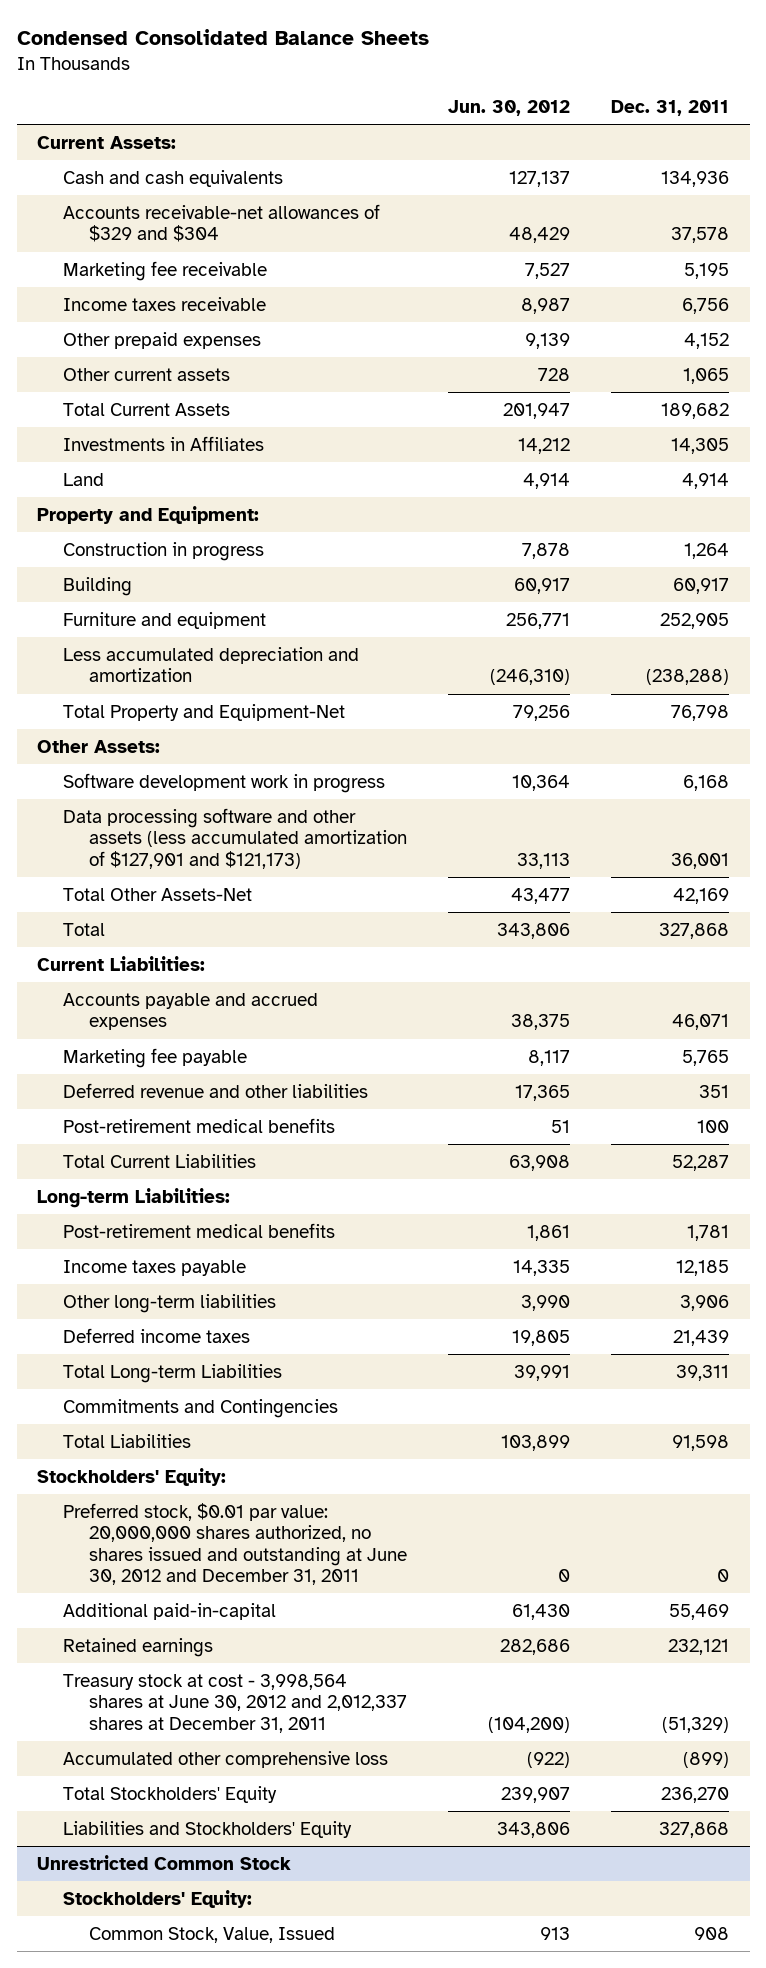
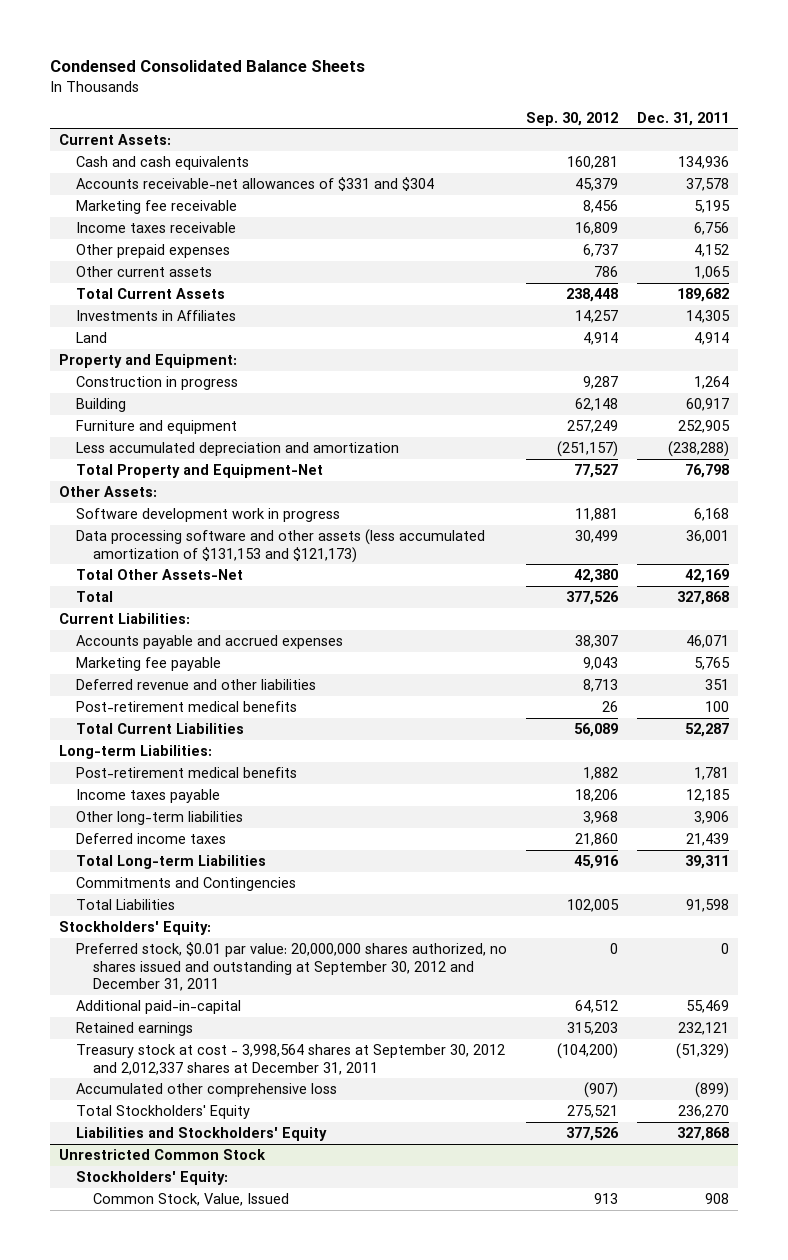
- | Jun. 30, 2012 | Dec. 31, 2011
+ | Sep. 30, 2012 | Dec. 31, 2011
- Accounts receivable-net allowances of $329 and $304 | 48,429 | 37,578
+ Accounts receivable-net allowances of $331 and $304 | 45,379 | 37,578
- Data processing software and other assets (less accumulated amortization of $127,901 and $121,173) | 33,113 | 36,001
+ Data processing software and other assets (less accumulated amortization of $131,153 and $121,173) | 30,499 | 36,001
- Preferred stock, $0.01 par value: 20,000,000 shares authorized, no shares issued and outstanding at June 30, 2012 and December 31, 2011 | 0 | 0
+ Preferred stock, $0.01 par value: 20,000,000 shares authorized, no shares issued and outstanding at September 30, 2012 and December 31, 2011 | 0 | 0
- Treasury stock at cost - 3,998,564 shares at June 30, 2012 and 2,012,337 shares at December 31, 2011 | (104,200) | (51,329)
+ Treasury stock at cost - 3,998,564 shares at September 30, 2012 and 2,012,337 shares at December 31, 2011 | (104,200) | (51,329)

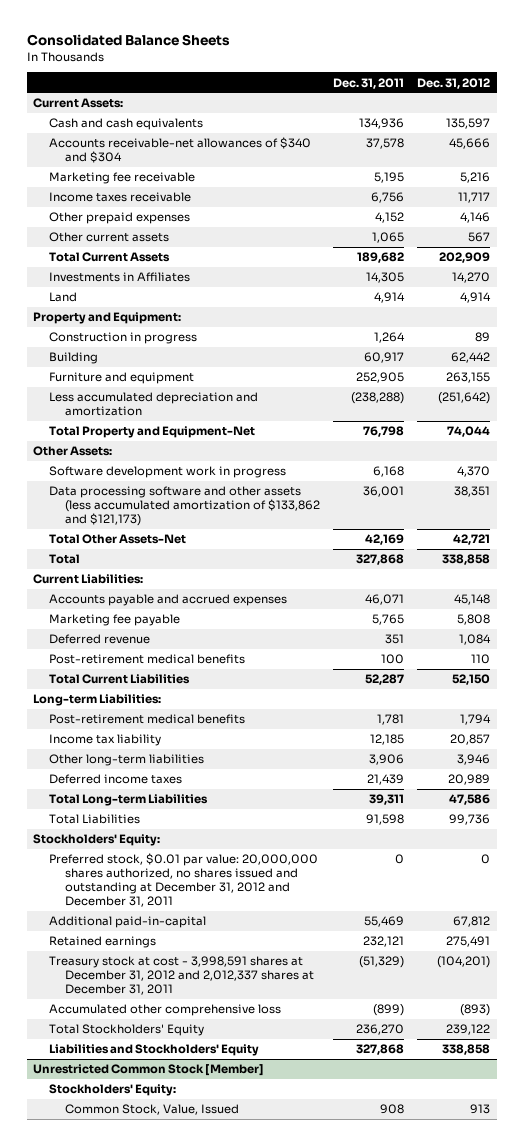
- Condensed Consolidated Balance Sheets
+ Consolidated Balance Sheets
- | Sep. 30, 2012 | Dec. 31, 2011
+ | Dec. 31, 2011 | Dec. 31, 2012
- Accounts receivable-net allowances of $331 and $304 | 45,379 | 37,578
+ Accounts receivable-net allowances of $340 and $304 | 37,578 | 45,666
- Data processing software and other assets (less accumulated amortization of $131,153 and $121,173) | 30,499 | 36,001
+ Data processing software and other assets (less accumulated amortization of $133,862 and $121,173) | 36,001 | 38,351
- Deferred revenue and other liabilities | 8,713 | 351
+ Deferred revenue | 351 | 1,084
- Income taxes payable | 18,206 | 12,185
+ Income tax liability | 12,185 | 20,857
- Commitments and Contingencies
- Preferred stock, $0.01 par value: 20,000,000 shares authorized, no shares issued and outstanding at September 30, 2012 and December 31, 2011 | 0 | 0
+ Preferred stock, $0.01 par value: 20,000,000 shares authorized, no shares issued and outstanding at December 31, 2012 and December 31, 2011 | 0 | 0
- Treasury stock at cost - 3,998,564 shares at September 30, 2012 and 2,012,337 shares at December 31, 2011 | (104,200) | (51,329)
+ Treasury stock at cost - 3,998,591 shares at December 31, 2012 and 2,012,337 shares at December 31, 2011 | (51,329) | (104,201)
- Unrestricted Common Stock
+ Unrestricted Common Stock [Member]

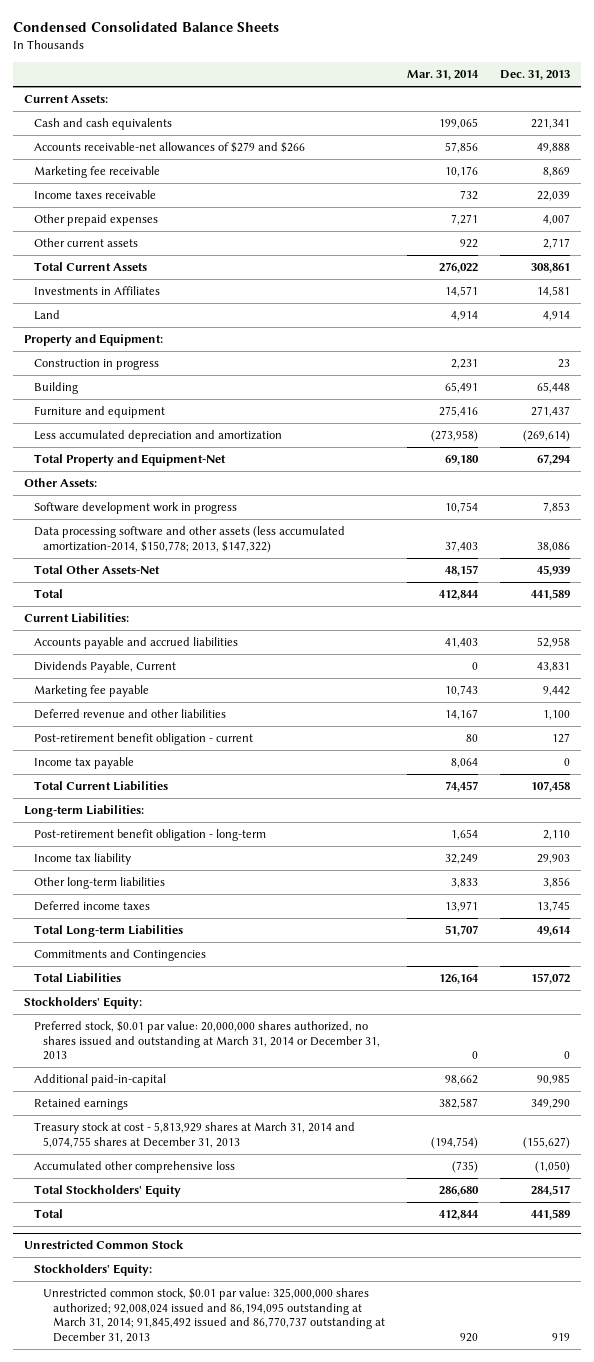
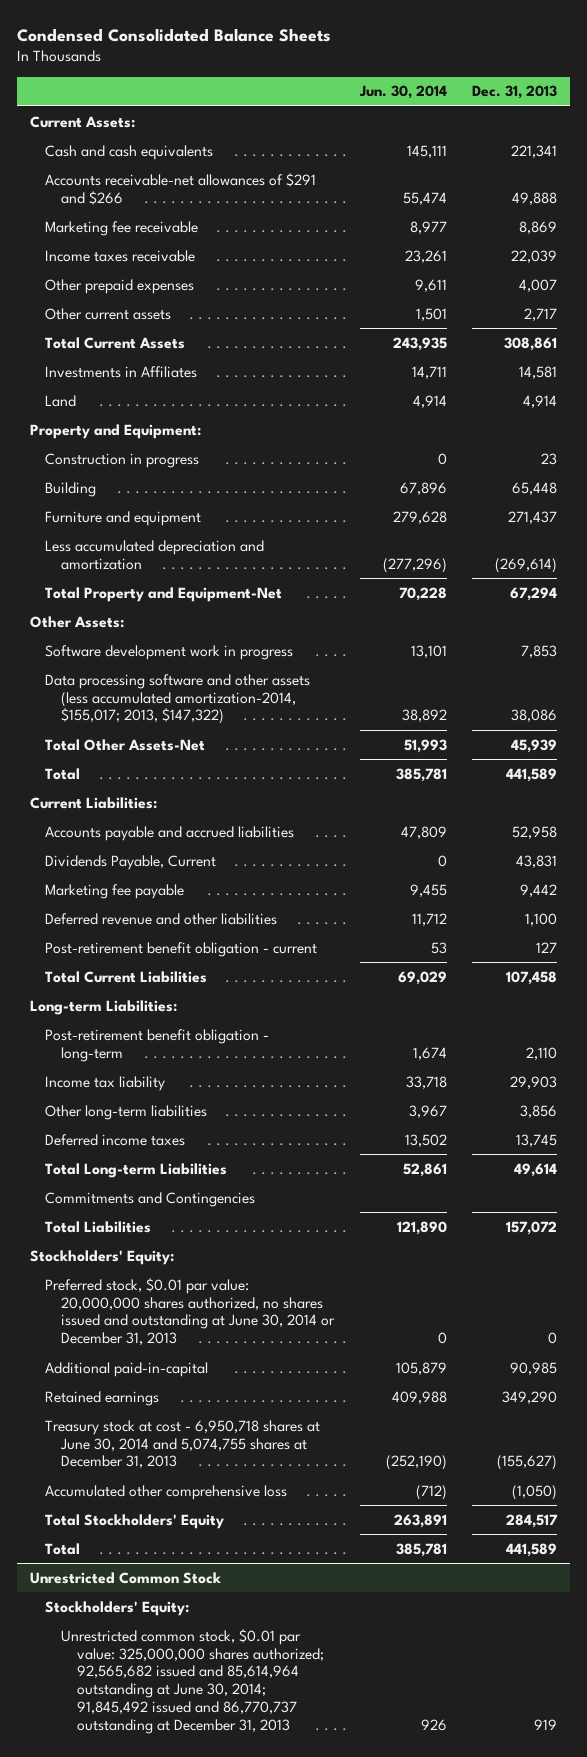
- | Mar. 31, 2014 | Dec. 31, 2013
+ | Jun. 30, 2014 | Dec. 31, 2013
- Accounts receivable-net allowances of $279 and $266 | 57,856 | 49,888
+ Accounts receivable-net allowances of $291 and $266 | 55,474 | 49,888
- Data processing software and other assets (less accumulated amortization-2014, $150,778; 2013, $147,322) | 37,403 | 38,086
+ Data processing software and other assets (less accumulated amortization-2014, $155,017; 2013, $147,322) | 38,892 | 38,086
- Income tax payable | 8,064 | 0
- Preferred stock, $0.01 par value: 20,000,000 shares authorized, no shares issued and outstanding at March 31, 2014 or December 31, 2013 | 0 | 0
+ Preferred stock, $0.01 par value: 20,000,000 shares authorized, no shares issued and outstanding at June 30, 2014 or December 31, 2013 | 0 | 0
- Treasury stock at cost - 5,813,929 shares at March 31, 2014 and 5,074,755 shares at December 31, 2013 | (194,754) | (155,627)
+ Treasury stock at cost - 6,950,718 shares at June 30, 2014 and 5,074,755 shares at December 31, 2013 | (252,190) | (155,627)
@ Unrestricted Common Stock
- Unrestricted common stock, $0.01 par value: 325,000,000 shares authorized; 92,008,024 issued and 86,194,095 outstanding at March 31, 2014; 91,845,492 issued and 86,770,737 outstanding at December 31, 2013 | 920 | 919
+ Unrestricted common stock, $0.01 par value: 325,000,000 shares authorized; 92,565,682 issued and 85,614,964 outstanding at June 30, 2014; 91,845,492 issued and 86,770,737 outstanding at December 31, 2013 | 926 | 919

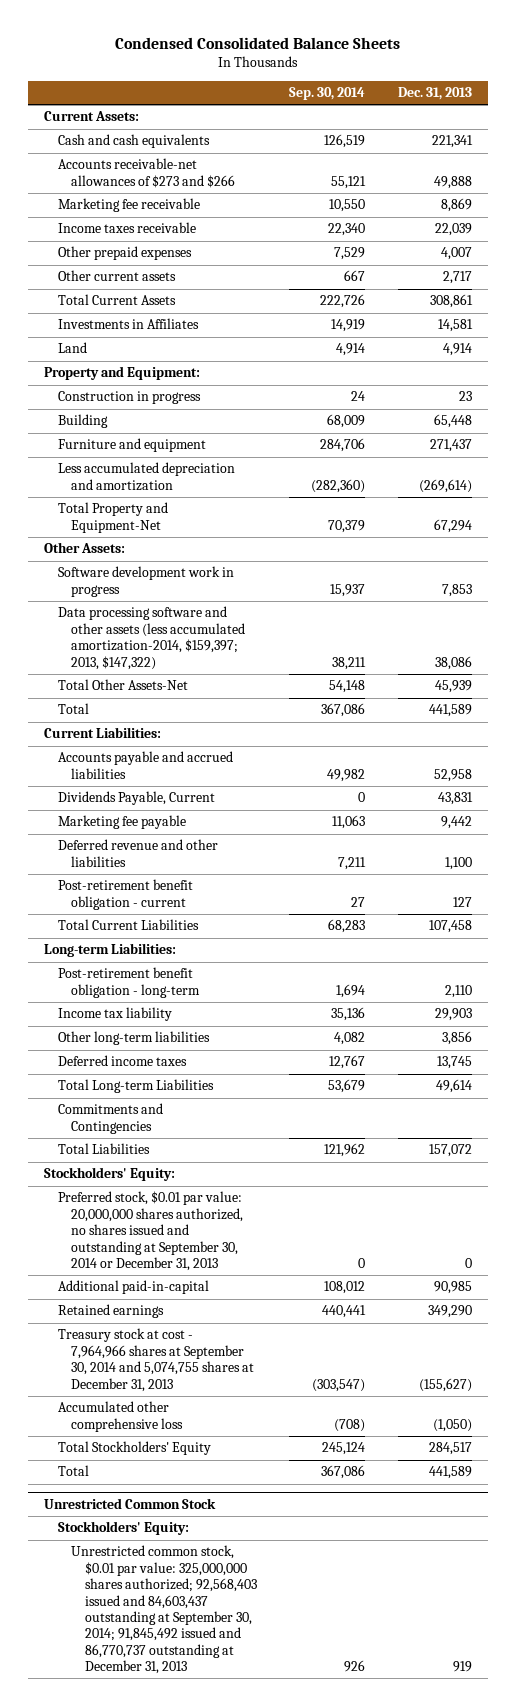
- | Jun. 30, 2014 | Dec. 31, 2013
+ | Sep. 30, 2014 | Dec. 31, 2013
- Accounts receivable-net allowances of $291 and $266 | 55,474 | 49,888
+ Accounts receivable-net allowances of $273 and $266 | 55,121 | 49,888
- Data processing software and other assets (less accumulated amortization-2014, $155,017; 2013, $147,322) | 38,892 | 38,086
+ Data processing software and other assets (less accumulated amortization-2014, $159,397; 2013, $147,322) | 38,211 | 38,086
- Preferred stock, $0.01 par value: 20,000,000 shares authorized, no shares issued and outstanding at June 30, 2014 or December 31, 2013 | 0 | 0
+ Preferred stock, $0.01 par value: 20,000,000 shares authorized, no shares issued and outstanding at September 30, 2014 or December 31, 2013 | 0 | 0
- Treasury stock at cost - 6,950,718 shares at June 30, 2014 and 5,074,755 shares at December 31, 2013 | (252,190) | (155,627)
+ Treasury stock at cost - 7,964,966 shares at September 30, 2014 and 5,074,755 shares at December 31, 2013 | (303,547) | (155,627)
@ Unrestricted Common Stock
- Unrestricted common stock, $0.01 par value: 325,000,000 shares authorized; 92,565,682 issued and 85,614,964 outstanding at June 30, 2014; 91,845,492 issued and 86,770,737 outstanding at December 31, 2013 | 926 | 919
+ Unrestricted common stock, $0.01 par value: 325,000,000 shares authorized; 92,568,403 issued and 84,603,437 outstanding at September 30, 2014; 91,845,492 issued and 86,770,737 outstanding at December 31, 2013 | 926 | 919

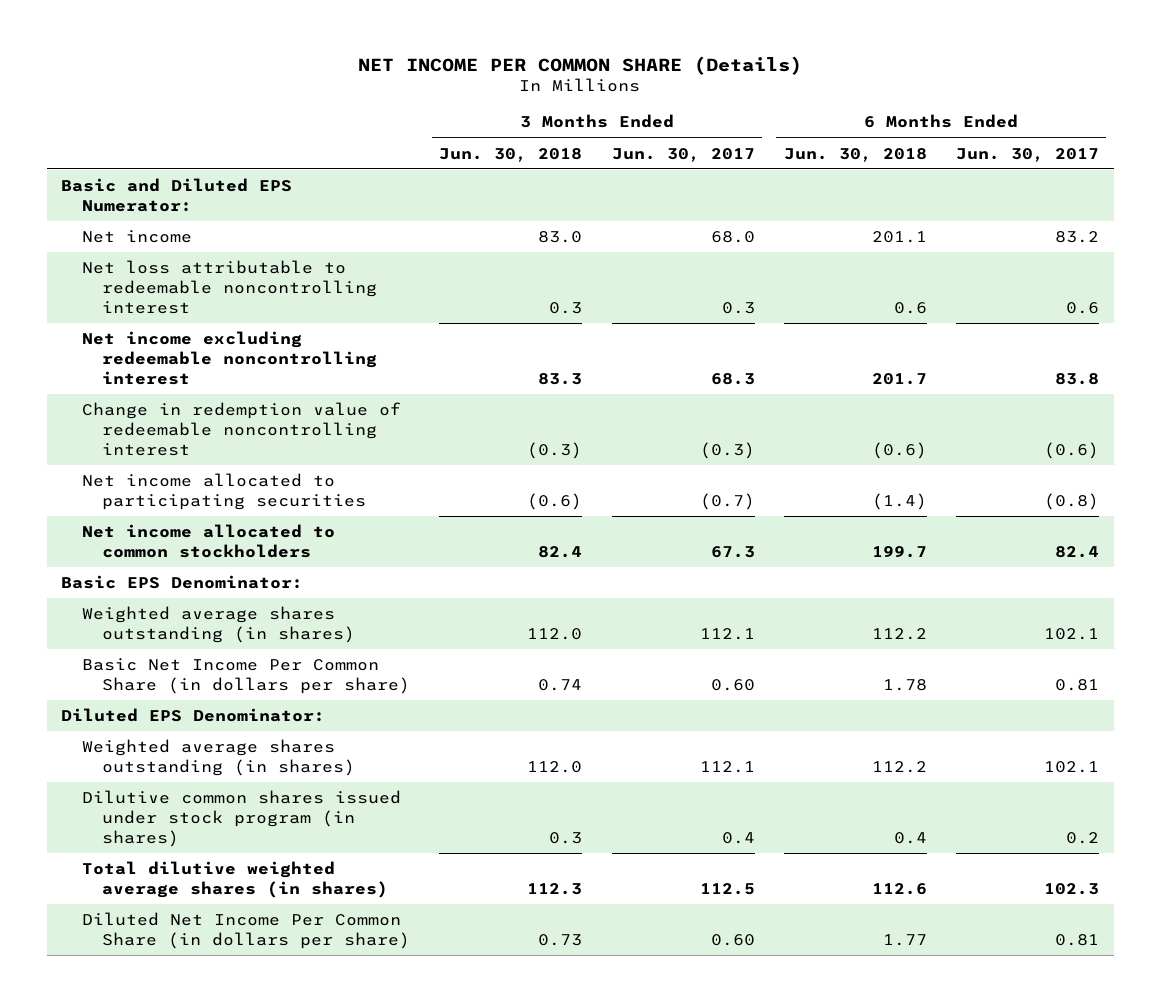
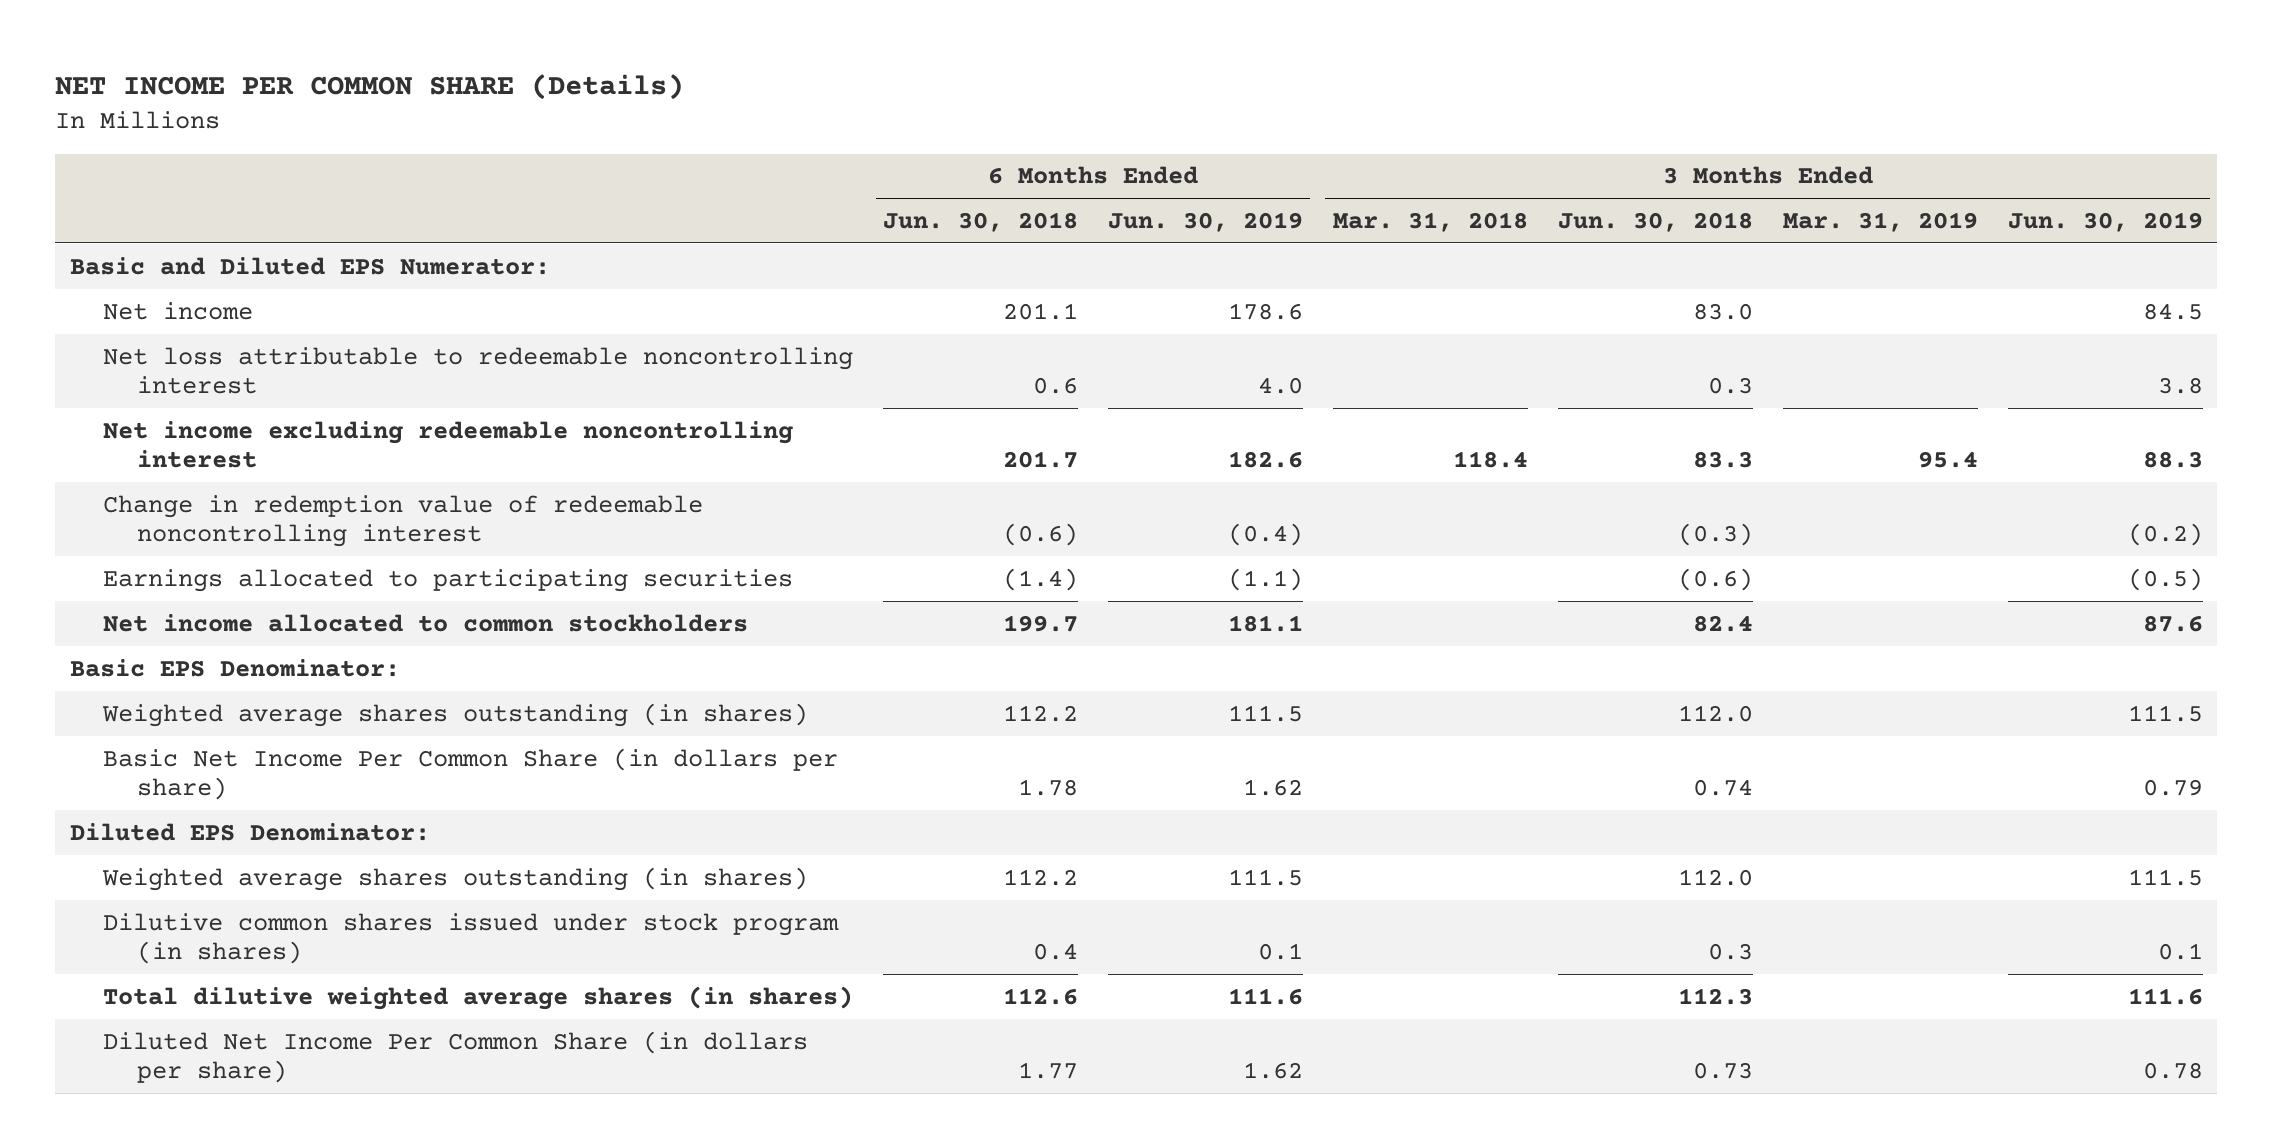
- | 3 Months Ended Jun. 30, 2018 | 3 Months Ended Jun. 30, 2017 | 6 Months Ended Jun. 30, 2018 | 6 Months Ended Jun. 30, 2017
+ | 6 Months Ended Jun. 30, 2018 | 6 Months Ended Jun. 30, 2019 | 3 Months Ended Mar. 31, 2018 | 3 Months Ended Jun. 30, 2018 | 3 Months Ended Mar. 31, 2019 | 3 Months Ended Jun. 30, 2019
- Net income allocated to participating securities | (0.6) | (0.7) | (1.4) | (0.8)
+ Earnings allocated to participating securities | (1.4) | (1.1) | | (0.6) | | (0.5)

